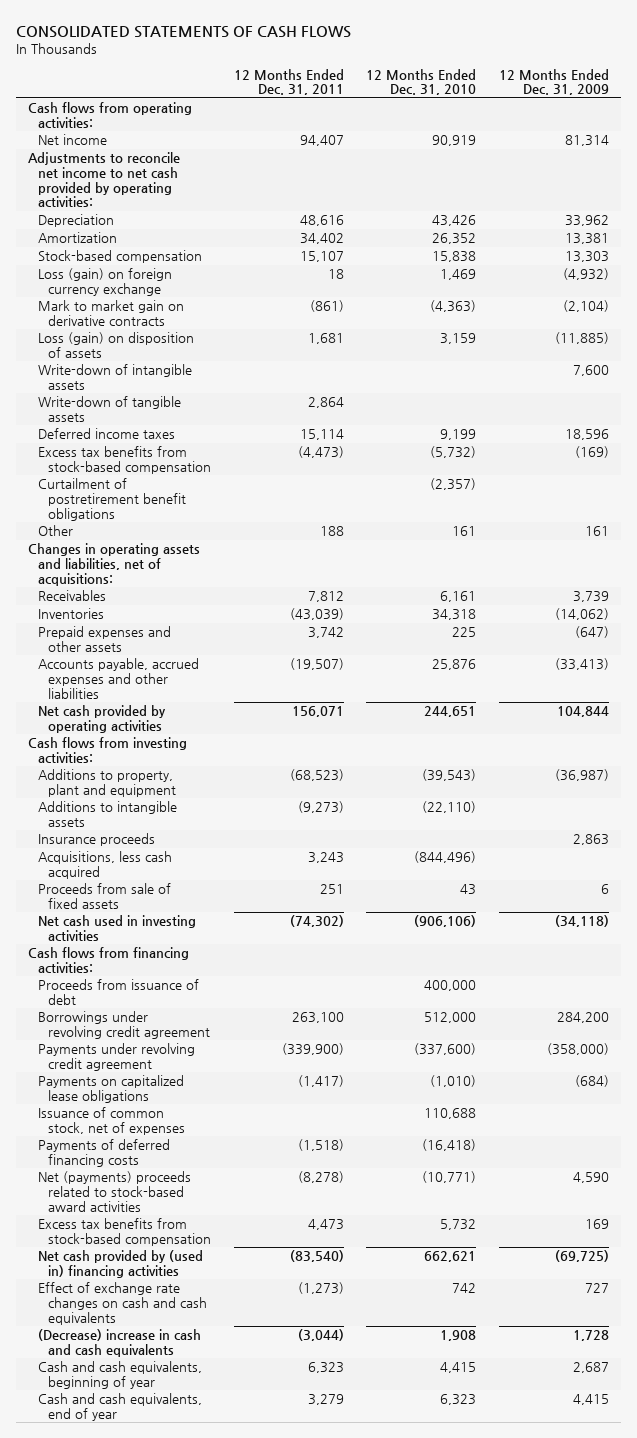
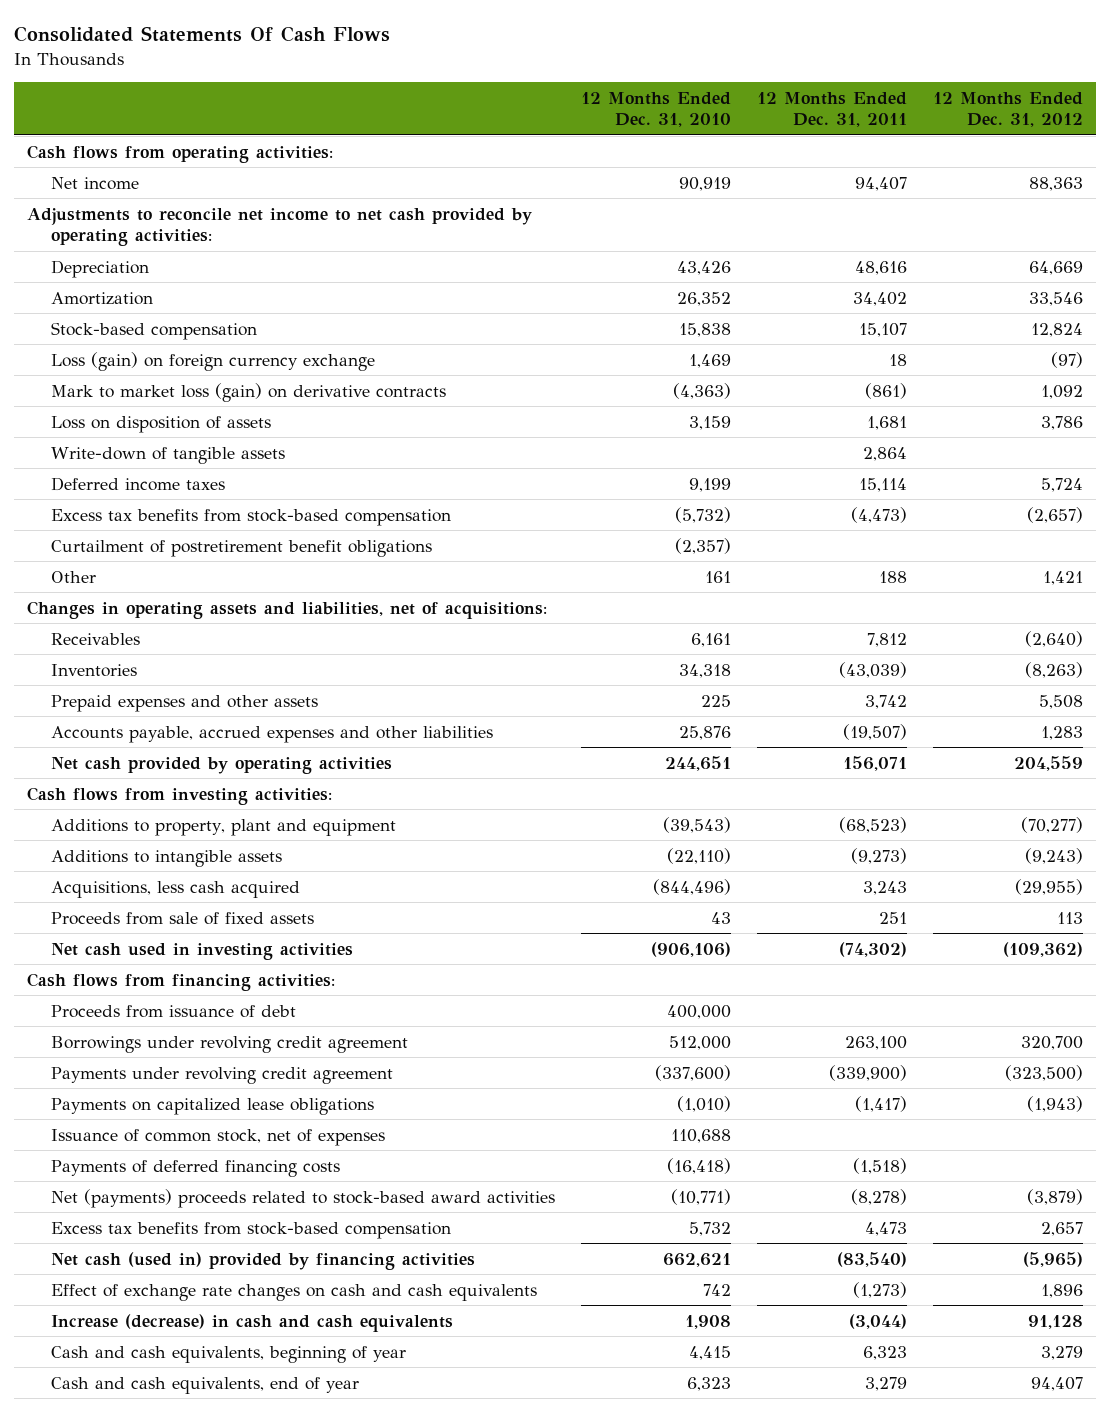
- CONSOLIDATED STATEMENTS OF CASH FLOWS
+ Consolidated Statements Of Cash Flows
- | 12 Months Ended Dec. 31, 2011 | 12 Months Ended Dec. 31, 2010 | 12 Months Ended Dec. 31, 2009
+ | 12 Months Ended Dec. 31, 2010 | 12 Months Ended Dec. 31, 2011 | 12 Months Ended Dec. 31, 2012
- Mark to market gain on derivative contracts | (861) | (4,363) | (2,104)
- Loss (gain) on disposition of assets | 1,681 | 3,159 | (11,885)
- Write-down of intangible assets | | | 7,600
+ Mark to market loss (gain) on derivative contracts | (4,363) | (861) | 1,092
+ Loss on disposition of assets | 3,159 | 1,681 | 3,786
- Insurance proceeds | | | 2,863
- Net cash provided by (used in) financing activities | (83,540) | 662,621 | (69,725)
+ Net cash (used in) provided by financing activities | 662,621 | (83,540) | (5,965)
- (Decrease) increase in cash and cash equivalents | (3,044) | 1,908 | 1,728
+ Increase (decrease) in cash and cash equivalents | 1,908 | (3,044) | 91,128

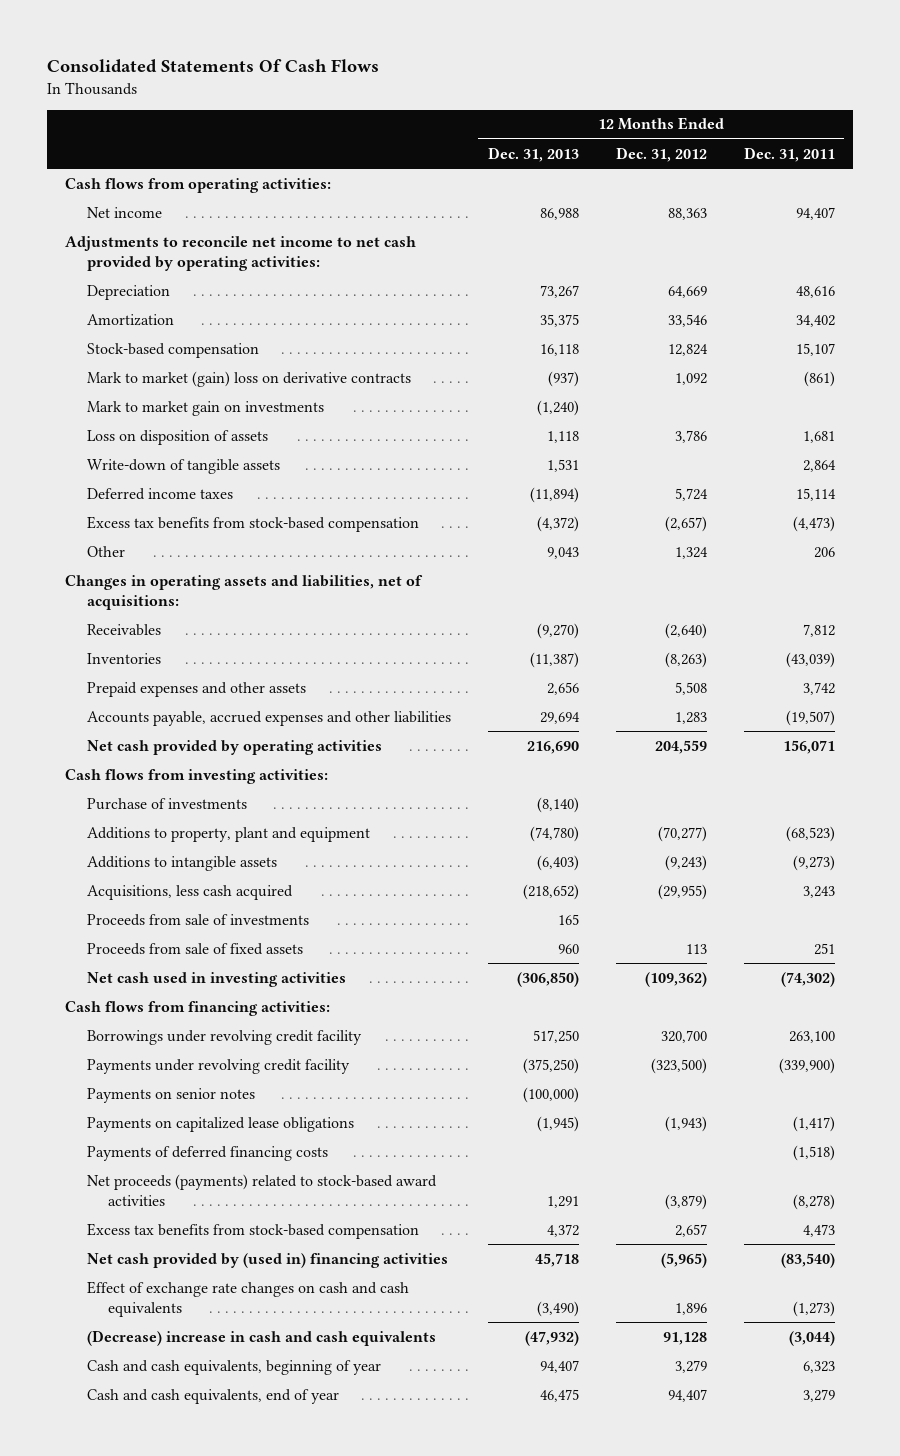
- | 12 Months Ended Dec. 31, 2010 | 12 Months Ended Dec. 31, 2011 | 12 Months Ended Dec. 31, 2012
+ | 12 Months Ended Dec. 31, 2013 | 12 Months Ended Dec. 31, 2012 | 12 Months Ended Dec. 31, 2011
- Loss (gain) on foreign currency exchange | 1,469 | 18 | (97)
- Mark to market loss (gain) on derivative contracts | (4,363) | (861) | 1,092
+ Mark to market (gain) loss on derivative contracts | (937) | 1,092 | (861)
+ Mark to market gain on investments | (1,240) | |
- Curtailment of postretirement benefit obligations | (2,357) | |
- Other | 161 | 188 | 1,421
+ Other | 9,043 | 1,324 | 206
+ Purchase of investments | (8,140) | |
+ Proceeds from sale of investments | 165 | |
- Proceeds from issuance of debt | 400,000 | |
- Borrowings under revolving credit agreement | 512,000 | 263,100 | 320,700
- Payments under revolving credit agreement | (337,600) | (339,900) | (323,500)
+ Borrowings under revolving credit facility | 517,250 | 320,700 | 263,100
+ Payments under revolving credit facility | (375,250) | (323,500) | (339,900)
+ Payments on senior notes | (100,000) | |
- Issuance of common stock, net of expenses | 110,688 | |
- Net (payments) proceeds related to stock-based award activities | (10,771) | (8,278) | (3,879)
+ Net proceeds (payments) related to stock-based award activities | 1,291 | (3,879) | (8,278)
- Net cash (used in) provided by financing activities | 662,621 | (83,540) | (5,965)
+ Net cash provided by (used in) financing activities | 45,718 | (5,965) | (83,540)
- Increase (decrease) in cash and cash equivalents | 1,908 | (3,044) | 91,128
+ (Decrease) increase in cash and cash equivalents | (47,932) | 91,128 | (3,044)

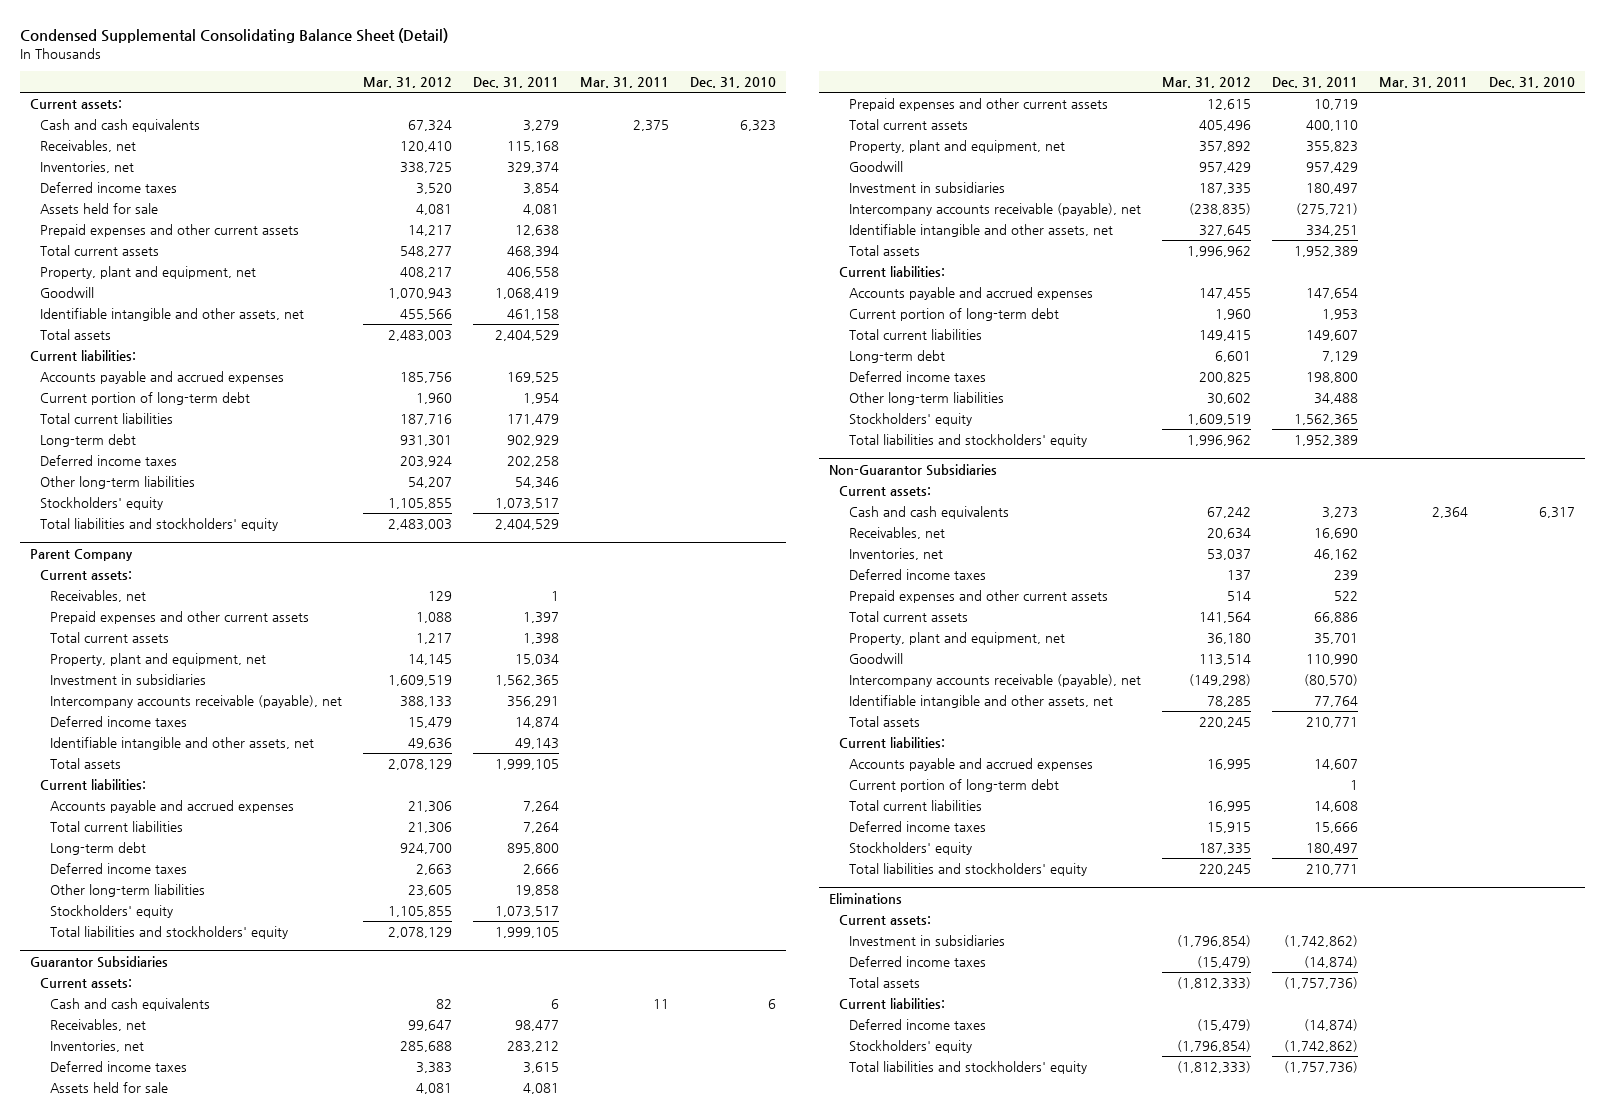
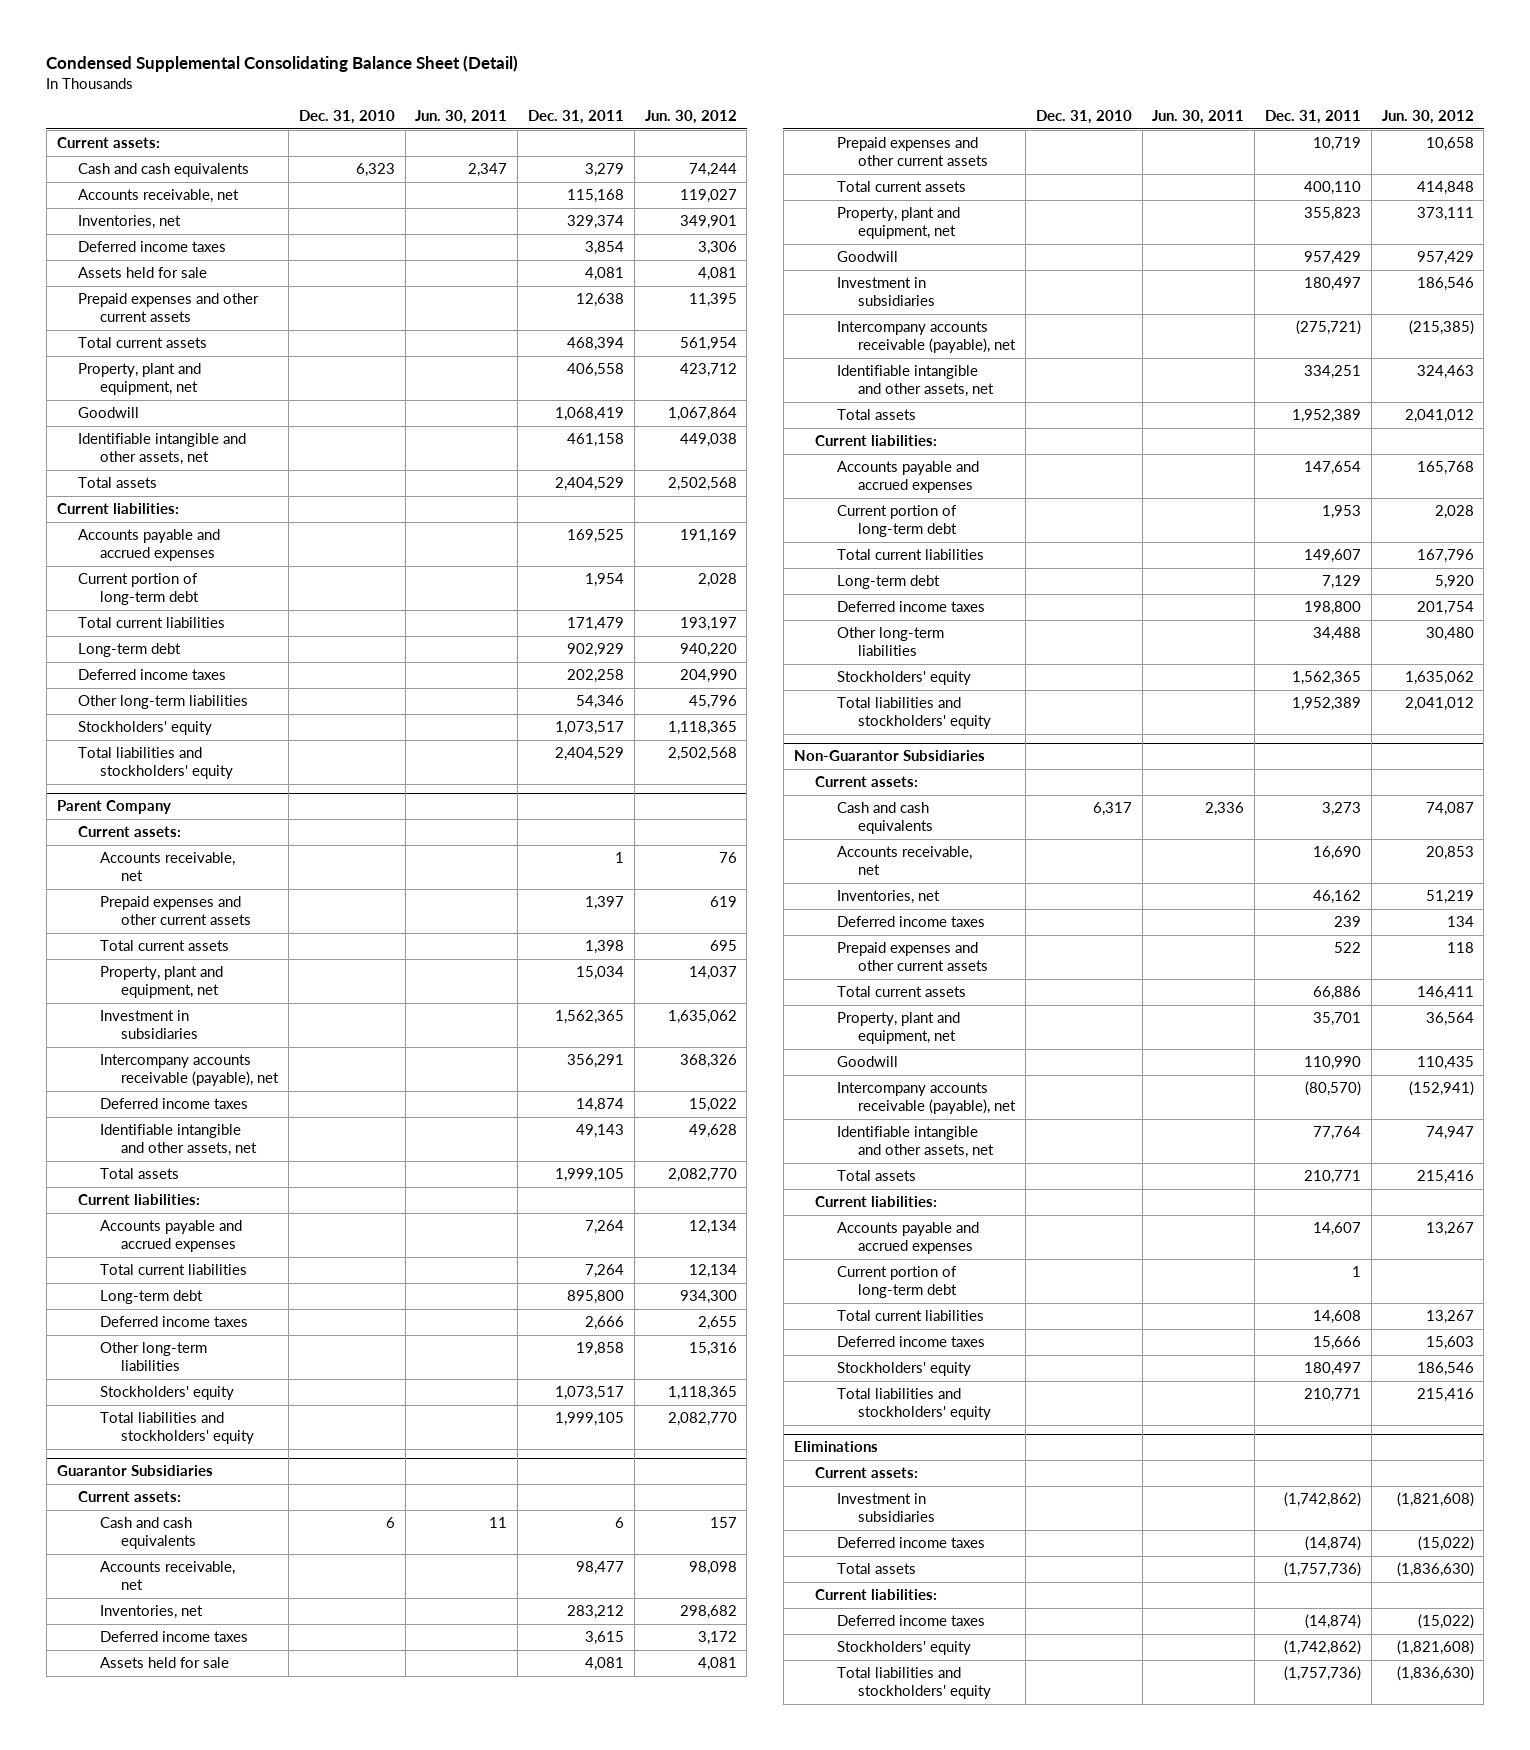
- | Mar. 31, 2012 | Dec. 31, 2011 | Mar. 31, 2011 | Dec. 31, 2010
+ | Dec. 31, 2010 | Jun. 30, 2011 | Dec. 31, 2011 | Jun. 30, 2012
- Receivables, net | 120,410 | 115,168 | |
+ Accounts receivable, net | | | 115,168 | 119,027
@ Parent Company
- Receivables, net | 129 | 1 | |
+ Accounts receivable, net | | | 1 | 76
@ Guarantor Subsidiaries
- Receivables, net | 99,647 | 98,477 | |
+ Accounts receivable, net | | | 98,477 | 98,098
@ Non-Guarantor Subsidiaries
- Receivables, net | 20,634 | 16,690 | |
+ Accounts receivable, net | | | 16,690 | 20,853

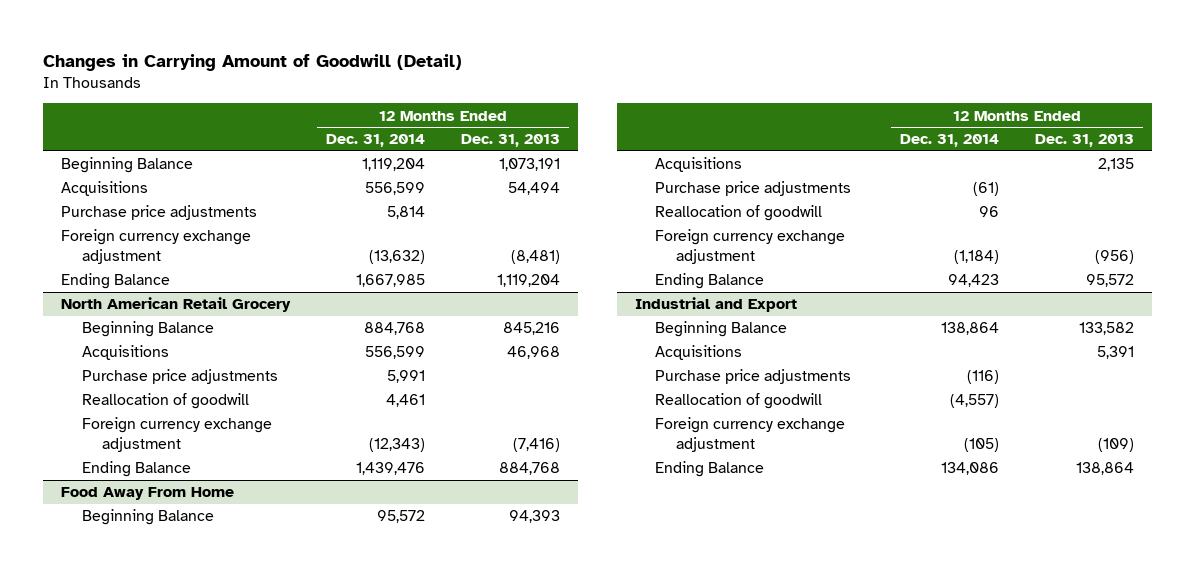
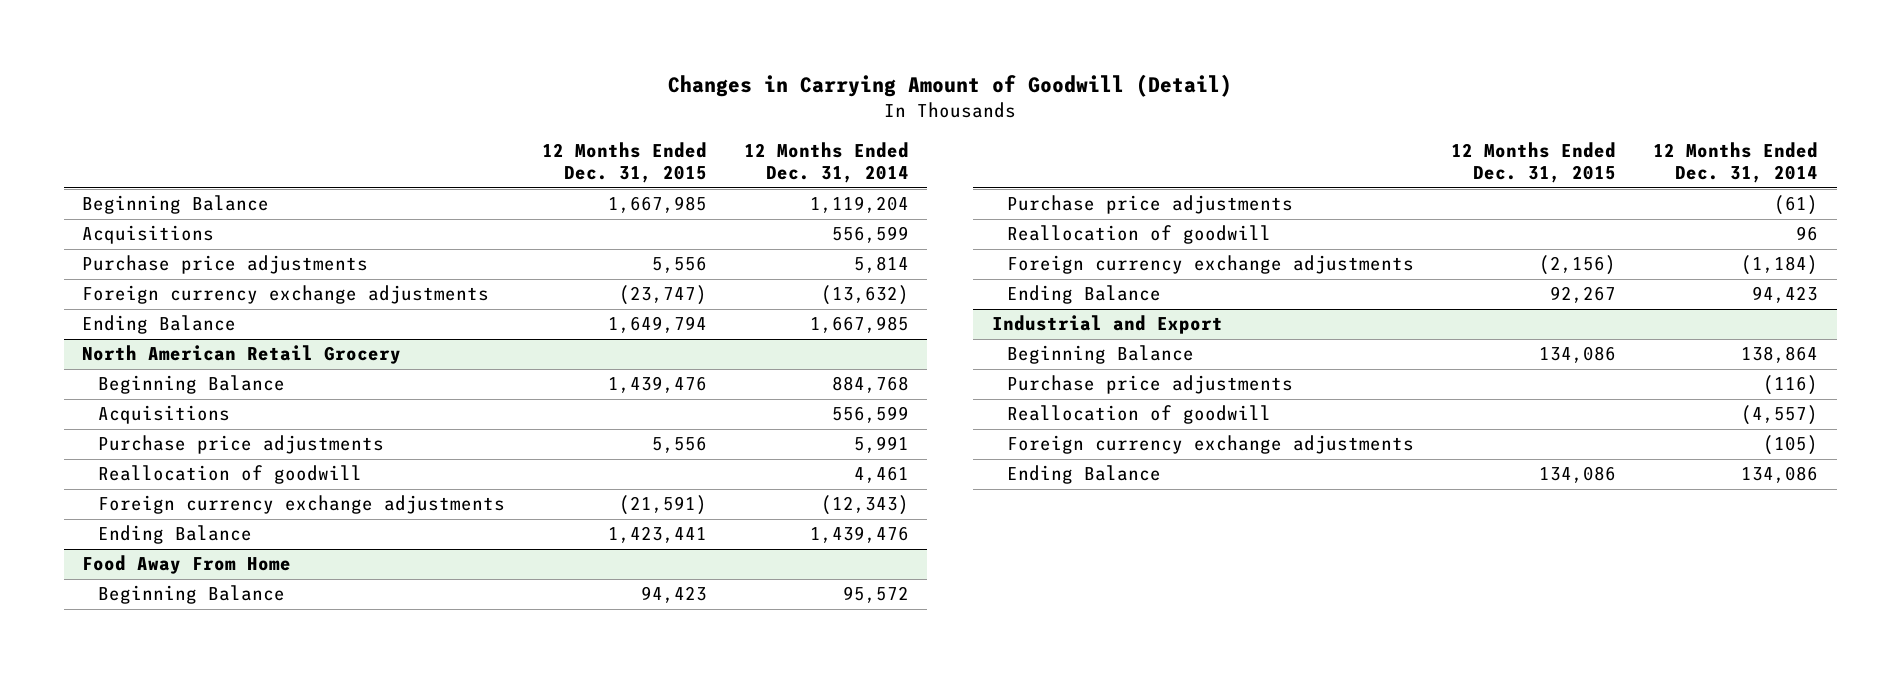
- | 12 Months Ended Dec. 31, 2014 | 12 Months Ended Dec. 31, 2013
+ | 12 Months Ended Dec. 31, 2015 | 12 Months Ended Dec. 31, 2014
- Foreign currency exchange adjustment | (13,632) | (8,481)
+ Foreign currency exchange adjustments | (23,747) | (13,632)
@ North American Retail Grocery
- Foreign currency exchange adjustment | (12,343) | (7,416)
+ Foreign currency exchange adjustments | (21,591) | (12,343)
@ Food Away From Home
- Acquisitions | | 2,135
- Foreign currency exchange adjustment | (1,184) | (956)
+ Foreign currency exchange adjustments | (2,156) | (1,184)
@ Industrial and Export
- Acquisitions | | 5,391
- Foreign currency exchange adjustment | (105) | (109)
+ Foreign currency exchange adjustments | | (105)

